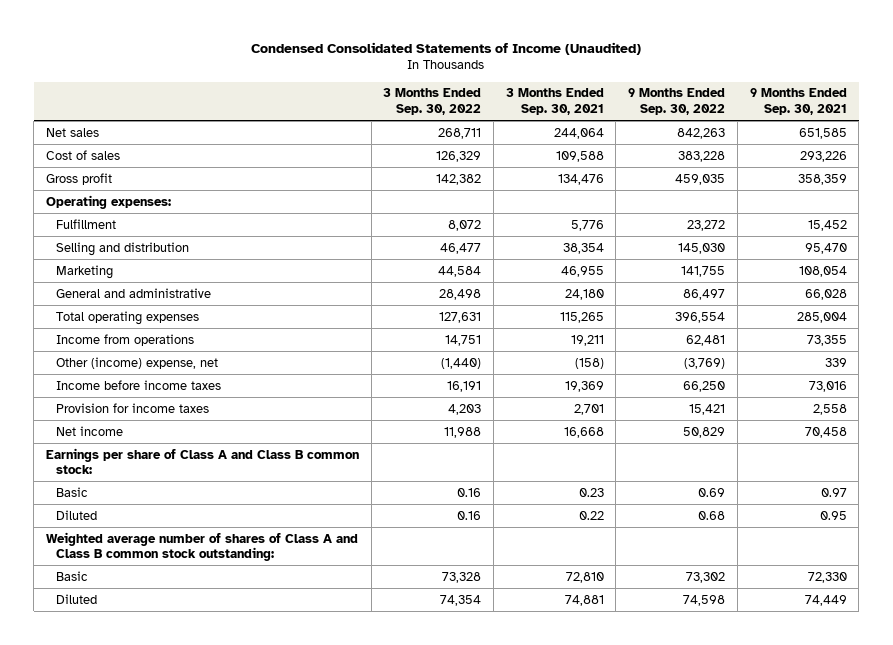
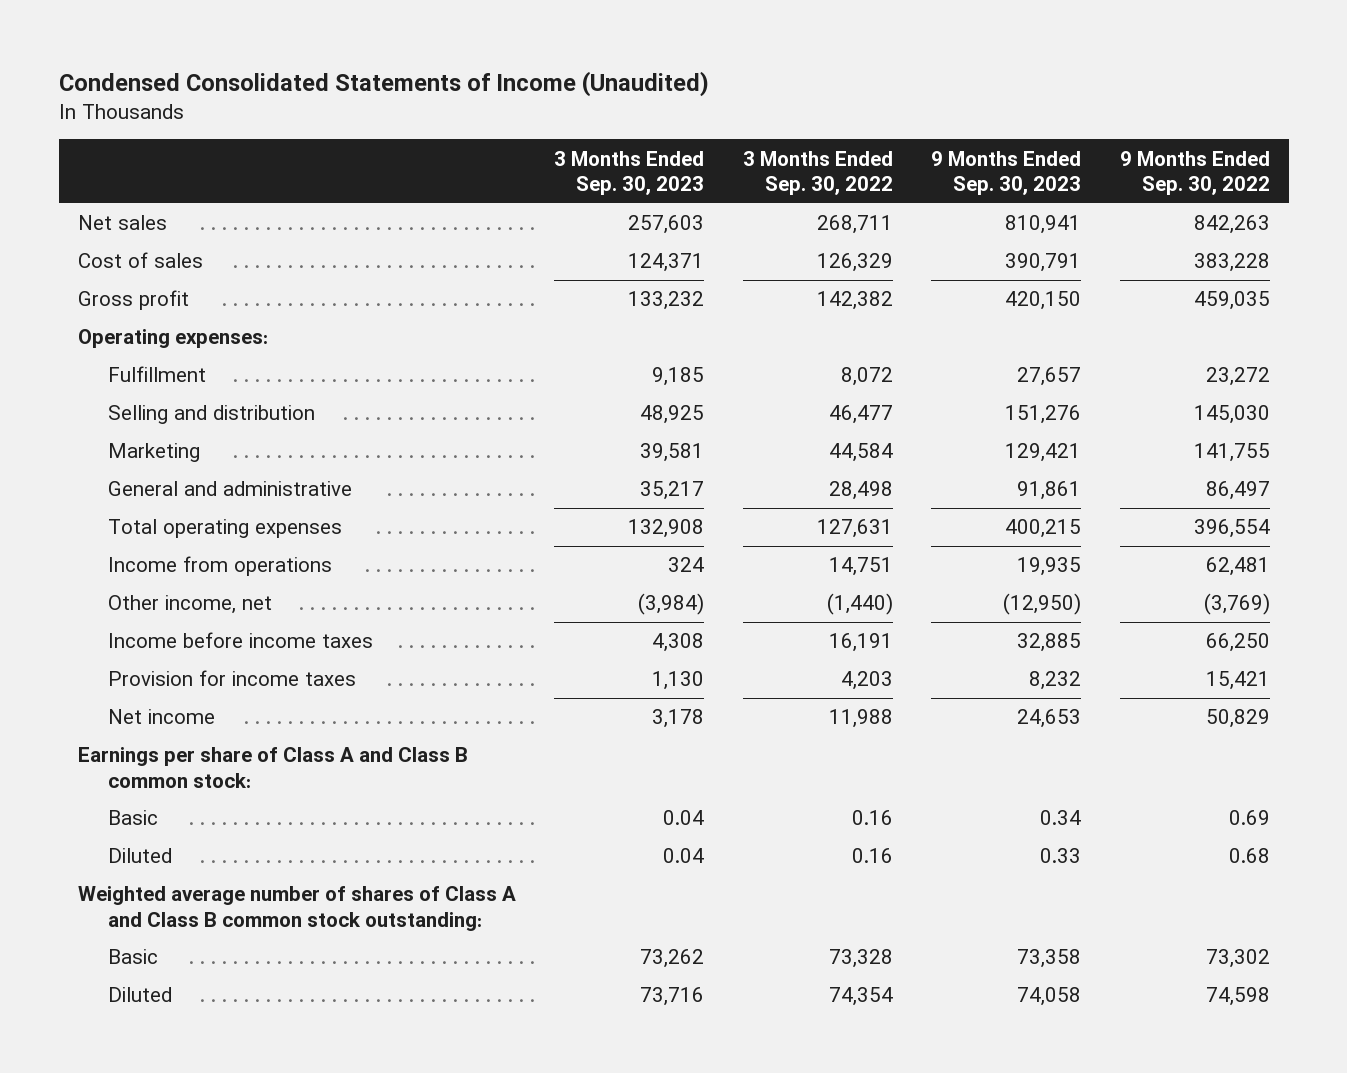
- | 3 Months Ended Sep. 30, 2022 | 3 Months Ended Sep. 30, 2021 | 9 Months Ended Sep. 30, 2022 | 9 Months Ended Sep. 30, 2021
+ | 3 Months Ended Sep. 30, 2023 | 3 Months Ended Sep. 30, 2022 | 9 Months Ended Sep. 30, 2023 | 9 Months Ended Sep. 30, 2022
- Other (income) expense, net | (1,440) | (158) | (3,769) | 339
+ Other income, net | (3,984) | (1,440) | (12,950) | (3,769)

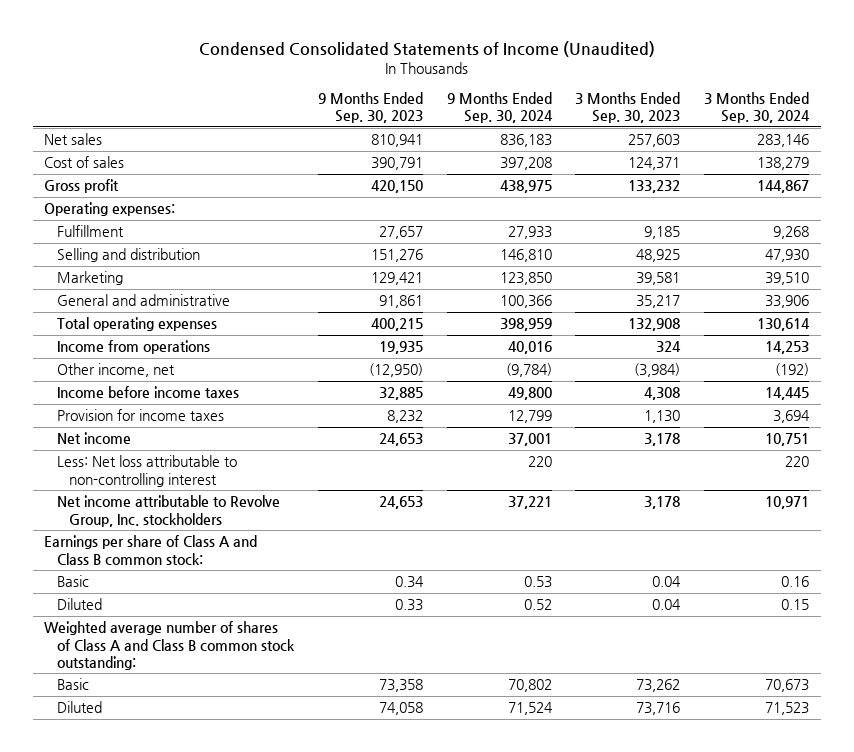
- | 3 Months Ended Sep. 30, 2023 | 3 Months Ended Sep. 30, 2022 | 9 Months Ended Sep. 30, 2023 | 9 Months Ended Sep. 30, 2022
+ | 9 Months Ended Sep. 30, 2023 | 9 Months Ended Sep. 30, 2024 | 3 Months Ended Sep. 30, 2023 | 3 Months Ended Sep. 30, 2024
+ Less: Net loss attributable to non-controlling interest | | 220 | | 220
+ Net income attributable to Revolve Group, Inc. stockholders | 24,653 | 37,221 | 3,178 | 10,971

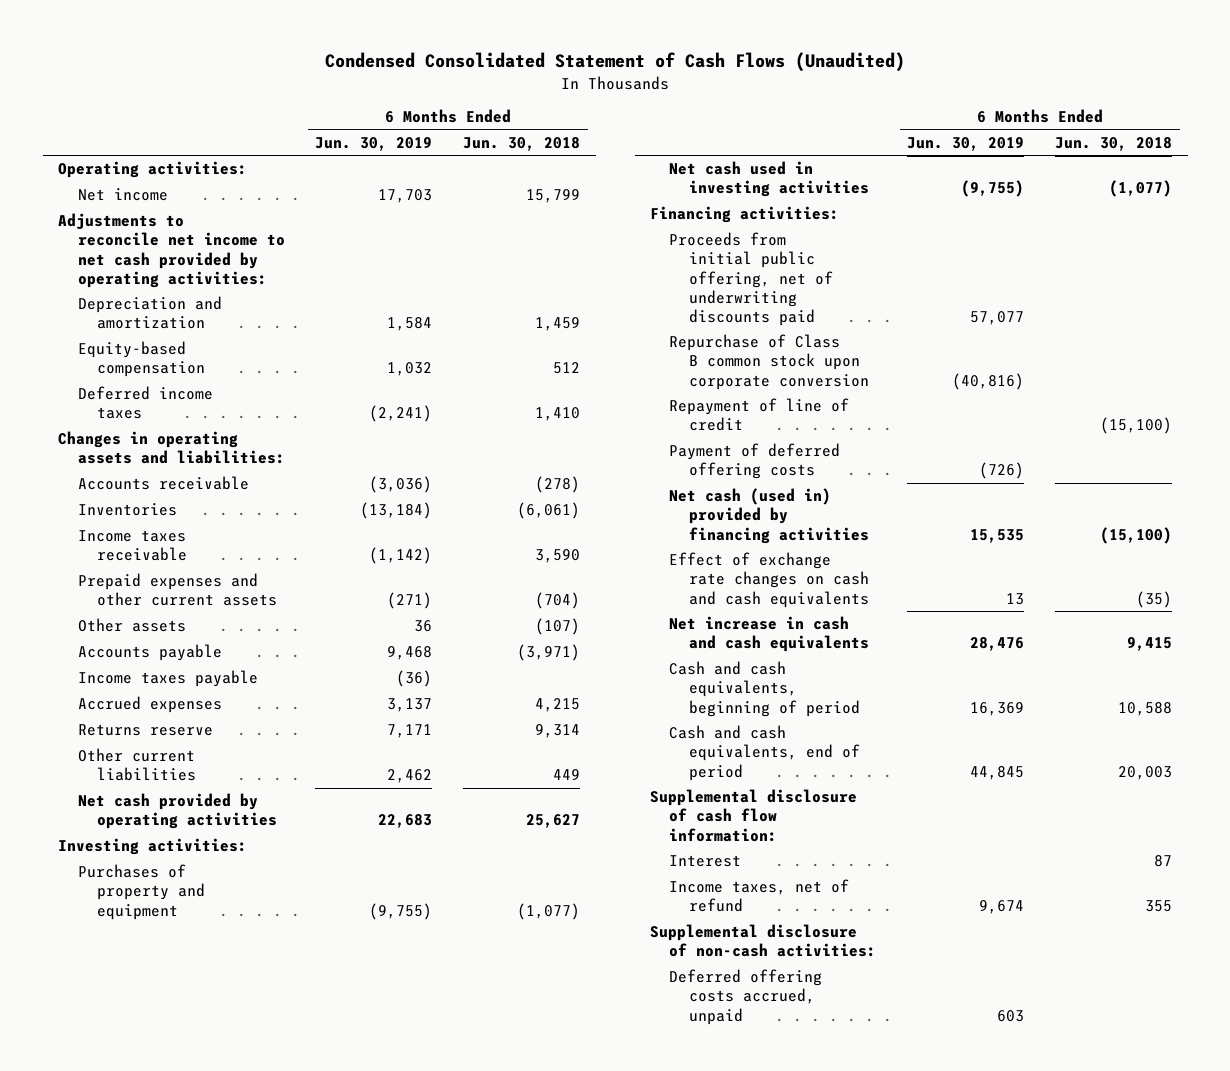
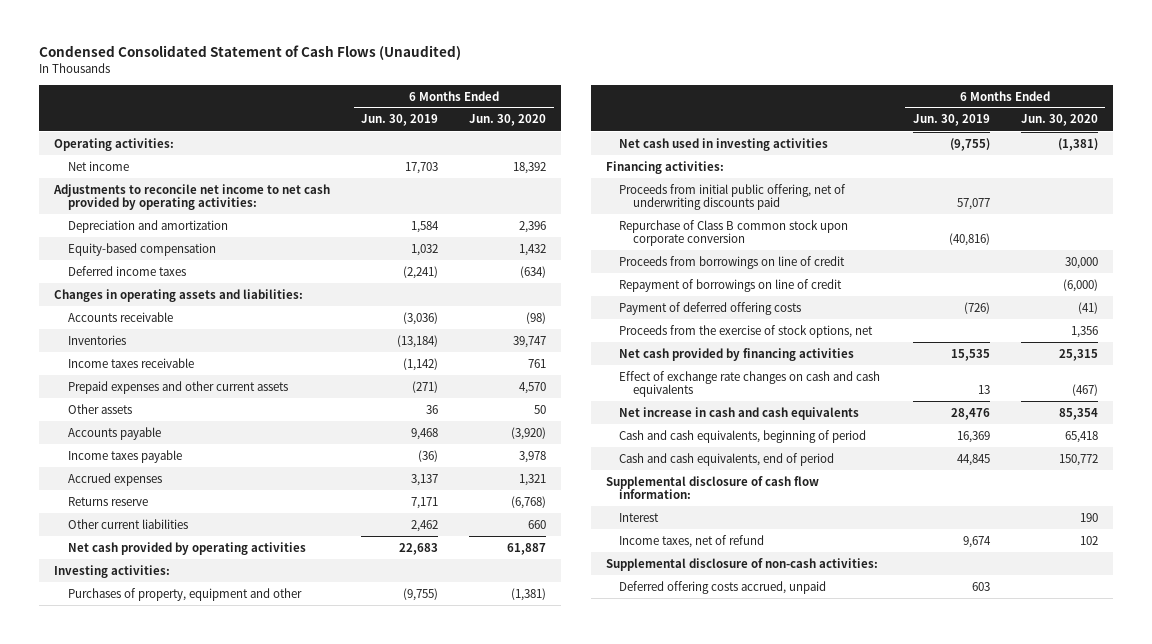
- | 6 Months Ended Jun. 30, 2019 | 6 Months Ended Jun. 30, 2018
+ | 6 Months Ended Jun. 30, 2019 | 6 Months Ended Jun. 30, 2020
- Purchases of property and equipment | (9,755) | (1,077)
+ Purchases of property, equipment and other | (9,755) | (1,381)
- Repayment of line of credit | | (15,100)
+ Proceeds from borrowings on line of credit | | 30,000
+ Repayment of borrowings on line of credit | | (6,000)
- Net cash (used in) provided by financing activities | 15,535 | (15,100)
+ Proceeds from the exercise of stock options, net | | 1,356
+ Net cash provided by financing activities | 15,535 | 25,315

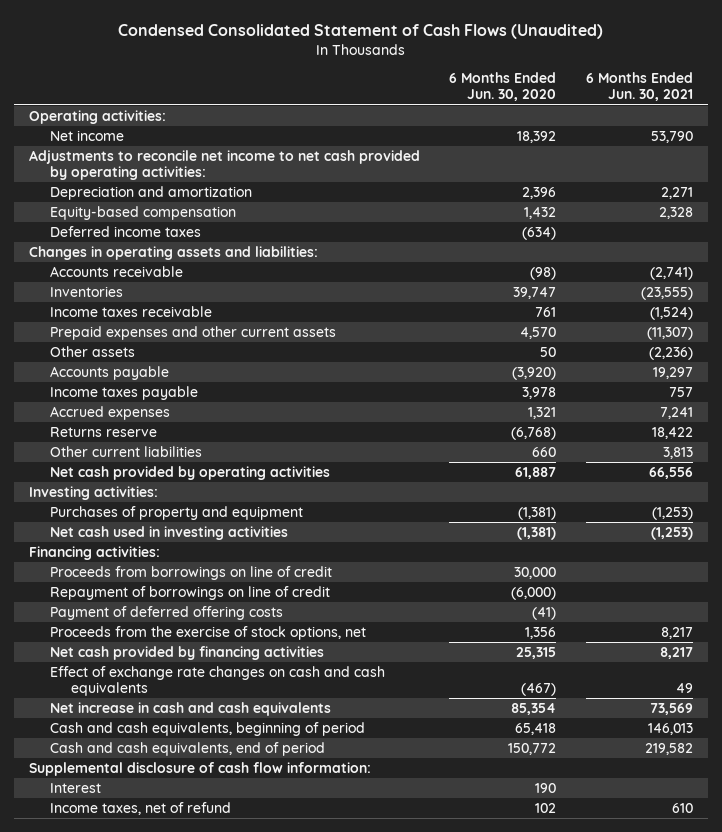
- | 6 Months Ended Jun. 30, 2019 | 6 Months Ended Jun. 30, 2020
+ | 6 Months Ended Jun. 30, 2020 | 6 Months Ended Jun. 30, 2021
- Purchases of property, equipment and other | (9,755) | (1,381)
+ Purchases of property and equipment | (1,381) | (1,253)
- Proceeds from initial public offering, net of underwriting discounts paid | 57,077 |
- Repurchase of Class B common stock upon corporate conversion | (40,816) |
- Supplemental disclosure of non-cash activities:
- Deferred offering costs accrued, unpaid | 603 |

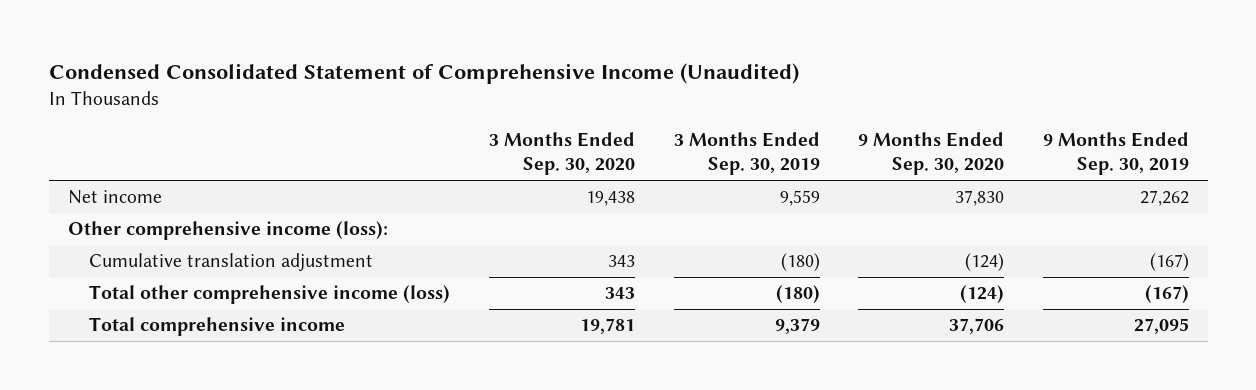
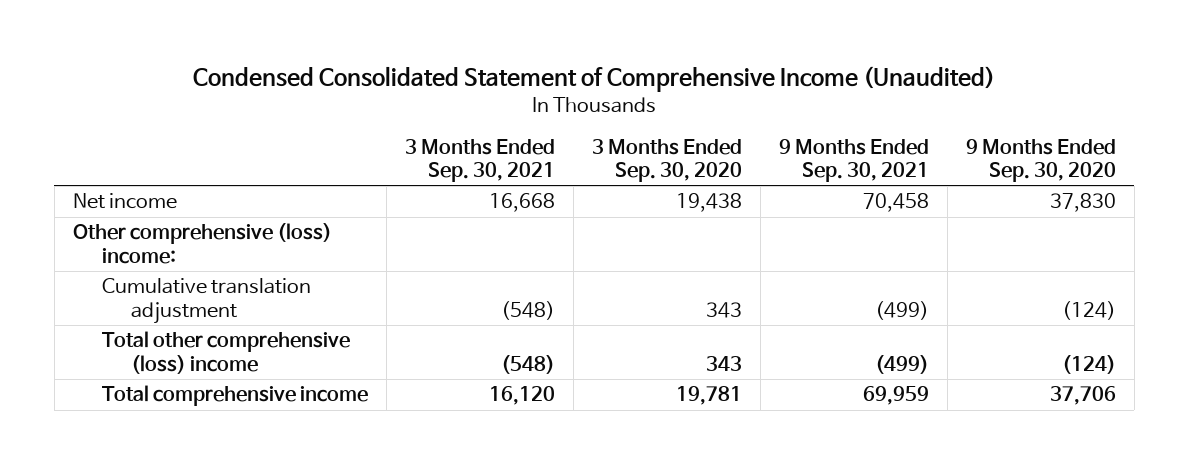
- | 3 Months Ended Sep. 30, 2020 | 3 Months Ended Sep. 30, 2019 | 9 Months Ended Sep. 30, 2020 | 9 Months Ended Sep. 30, 2019
+ | 3 Months Ended Sep. 30, 2021 | 3 Months Ended Sep. 30, 2020 | 9 Months Ended Sep. 30, 2021 | 9 Months Ended Sep. 30, 2020
- Other comprehensive income (loss):
+ Other comprehensive (loss) income:
- Total other comprehensive income (loss) | 343 | (180) | (124) | (167)
+ Total other comprehensive (loss) income | (548) | 343 | (499) | (124)

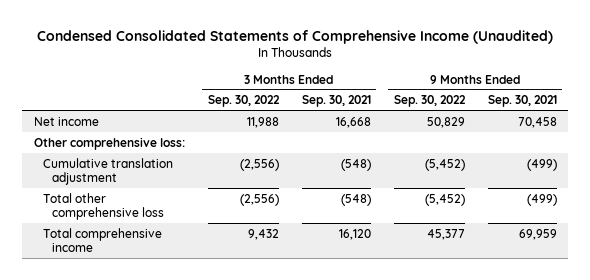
- Condensed Consolidated Statement of Comprehensive Income (Unaudited)
+ Condensed Consolidated Statements of Comprehensive Income (Unaudited)
- | 3 Months Ended Sep. 30, 2021 | 3 Months Ended Sep. 30, 2020 | 9 Months Ended Sep. 30, 2021 | 9 Months Ended Sep. 30, 2020
+ | 3 Months Ended Sep. 30, 2022 | 3 Months Ended Sep. 30, 2021 | 9 Months Ended Sep. 30, 2022 | 9 Months Ended Sep. 30, 2021
- Other comprehensive (loss) income:
+ Other comprehensive loss:
- Total other comprehensive (loss) income | (548) | 343 | (499) | (124)
+ Total other comprehensive loss | (2,556) | (548) | (5,452) | (499)

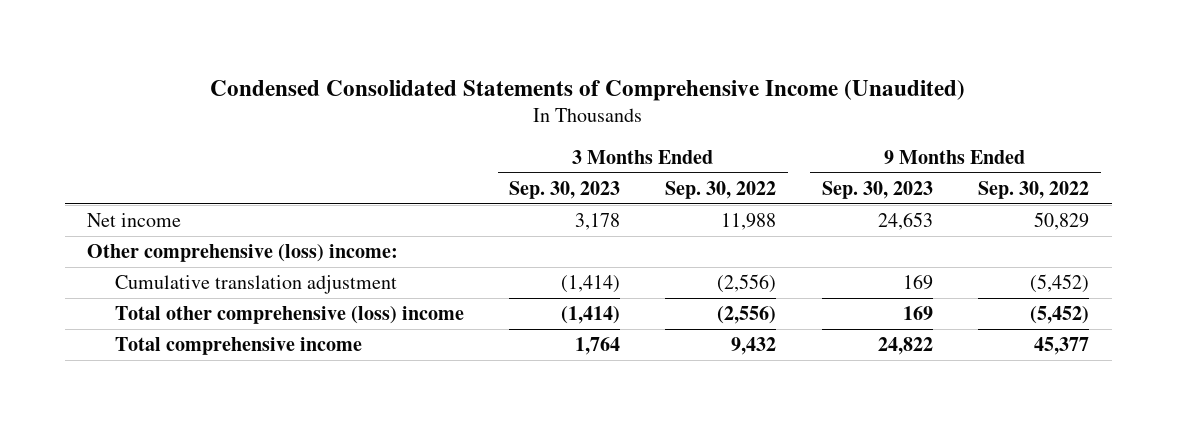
- | 3 Months Ended Sep. 30, 2022 | 3 Months Ended Sep. 30, 2021 | 9 Months Ended Sep. 30, 2022 | 9 Months Ended Sep. 30, 2021
+ | 3 Months Ended Sep. 30, 2023 | 3 Months Ended Sep. 30, 2022 | 9 Months Ended Sep. 30, 2023 | 9 Months Ended Sep. 30, 2022
- Other comprehensive loss:
+ Other comprehensive (loss) income:
- Total other comprehensive loss | (2,556) | (548) | (5,452) | (499)
+ Total other comprehensive (loss) income | (1,414) | (2,556) | 169 | (5,452)

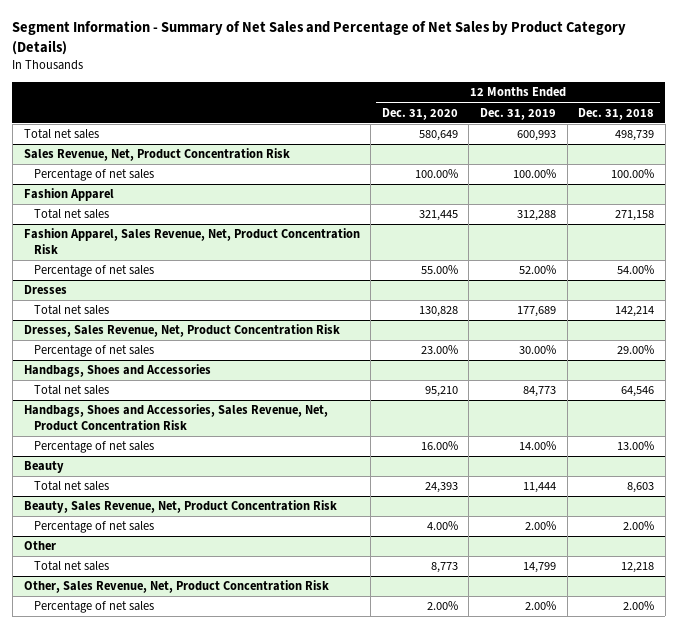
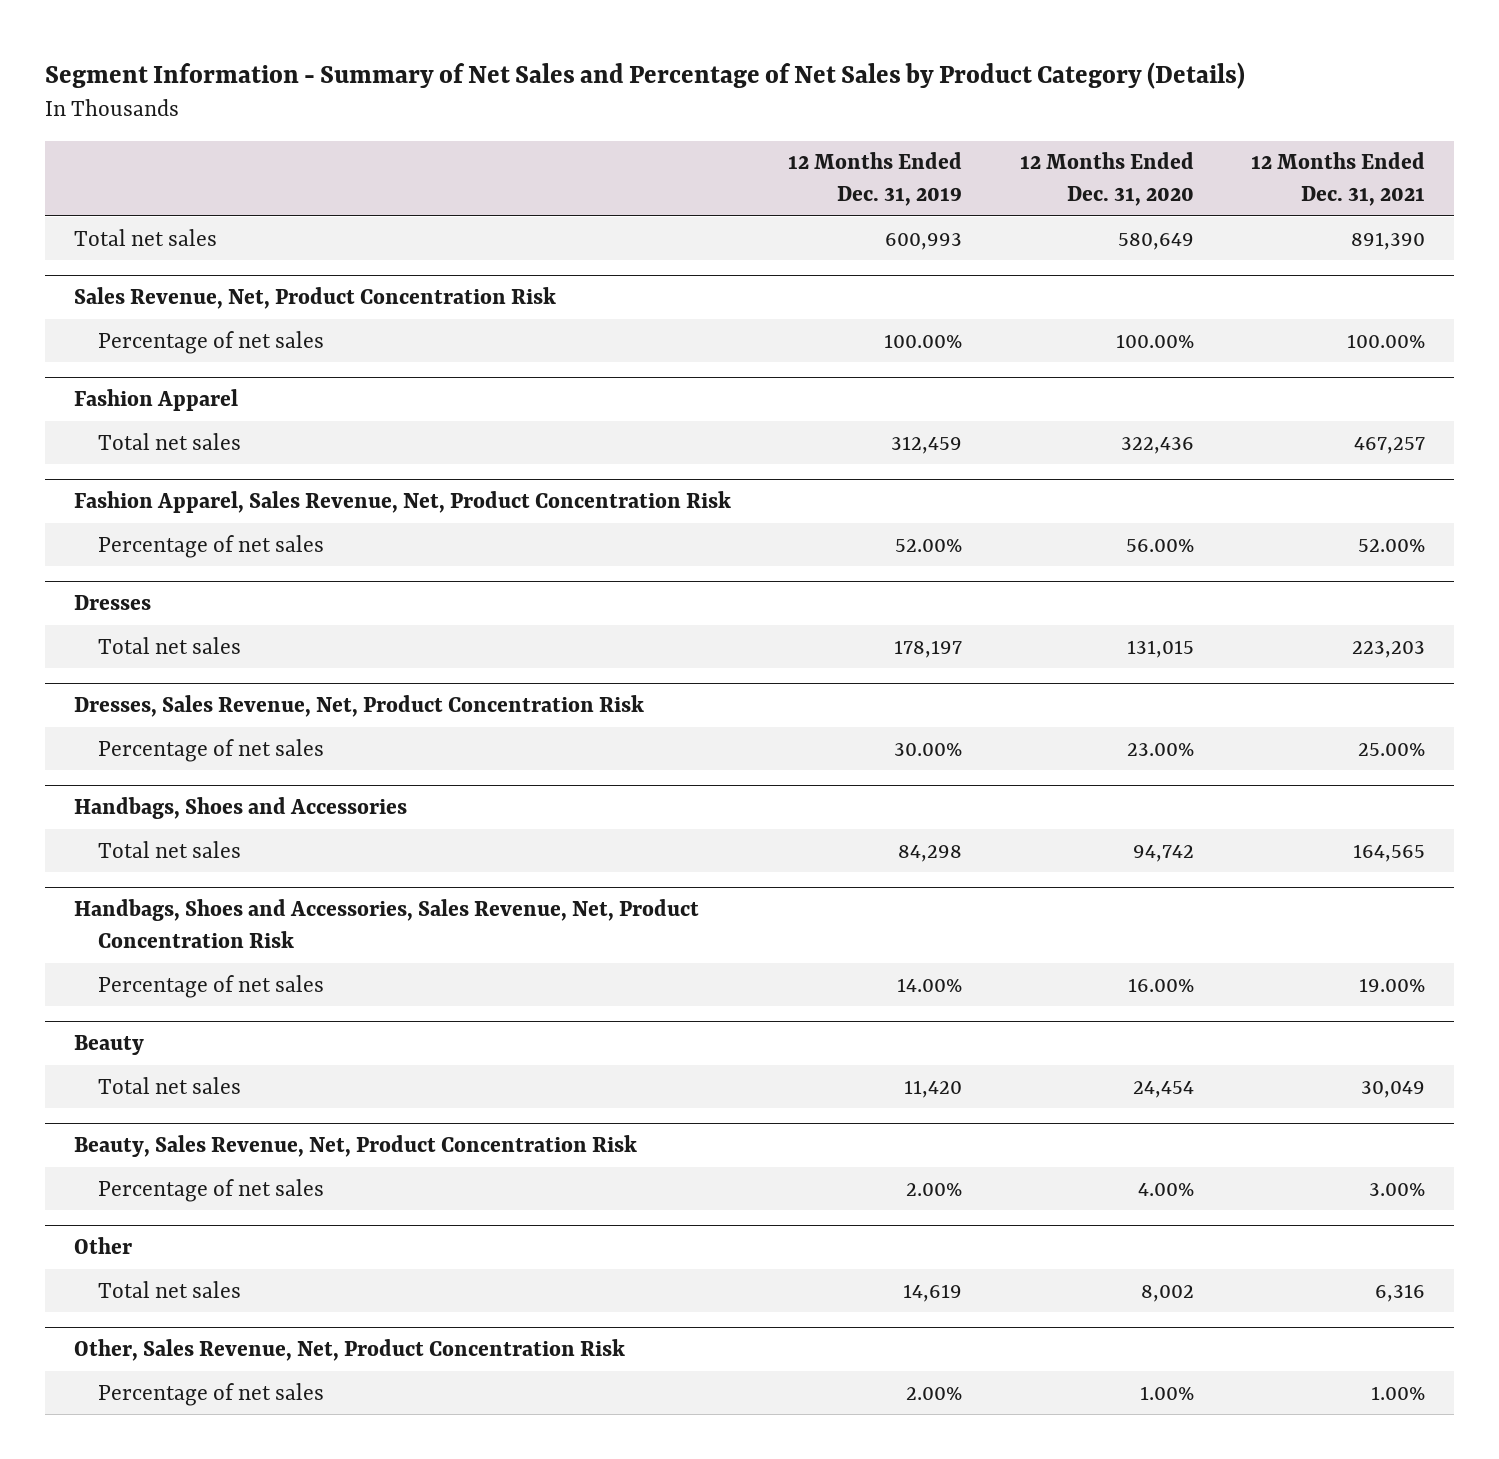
- | 12 Months Ended Dec. 31, 2020 | 12 Months Ended Dec. 31, 2019 | 12 Months Ended Dec. 31, 2018
+ | 12 Months Ended Dec. 31, 2019 | 12 Months Ended Dec. 31, 2020 | 12 Months Ended Dec. 31, 2021
@ Fashion Apparel
- Total net sales | 321,445 | 312,288 | 271,158
+ Total net sales | 312,459 | 322,436 | 467,257
@ Fashion Apparel, Sales Revenue, Net, Product Concentration Risk
- Percentage of net sales | 55.00% | 52.00% | 54.00%
+ Percentage of net sales | 52.00% | 56.00% | 52.00%
@ Dresses
- Total net sales | 130,828 | 177,689 | 142,214
+ Total net sales | 178,197 | 131,015 | 223,203
@ Handbags, Shoes and Accessories
- Total net sales | 95,210 | 84,773 | 64,546
+ Total net sales | 84,298 | 94,742 | 164,565
@ Beauty
- Total net sales | 24,393 | 11,444 | 8,603
+ Total net sales | 11,420 | 24,454 | 30,049
@ Other
- Total net sales | 8,773 | 14,799 | 12,218
+ Total net sales | 14,619 | 8,002 | 6,316
@ Other, Sales Revenue, Net, Product Concentration Risk
- Percentage of net sales | 2.00% | 2.00% | 2.00%
+ Percentage of net sales | 2.00% | 1.00% | 1.00%

